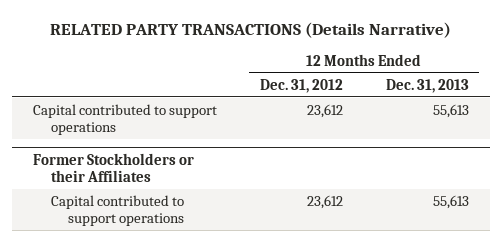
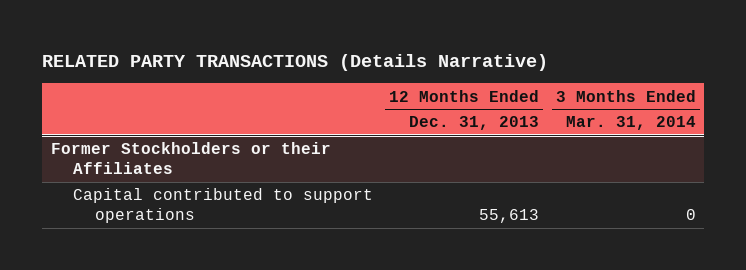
- | 12 Months Ended Dec. 31, 2012 | 12 Months Ended Dec. 31, 2013
+ | 12 Months Ended Dec. 31, 2013 | 3 Months Ended Mar. 31, 2014
- Capital contributed to support operations | 23,612 | 55,613

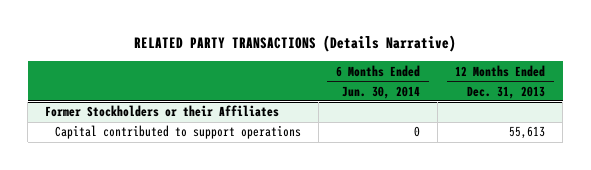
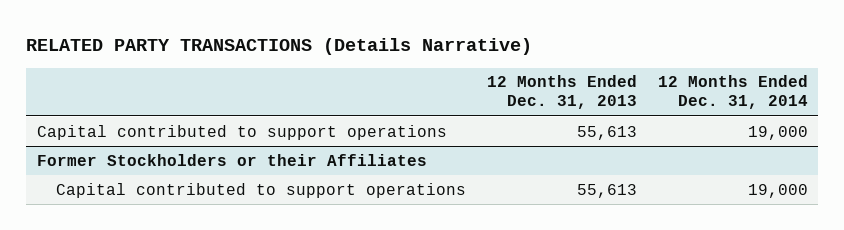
- | 6 Months Ended Jun. 30, 2014 | 12 Months Ended Dec. 31, 2013
+ | 12 Months Ended Dec. 31, 2013 | 12 Months Ended Dec. 31, 2014
+ Capital contributed to support operations | 55,613 | 19,000

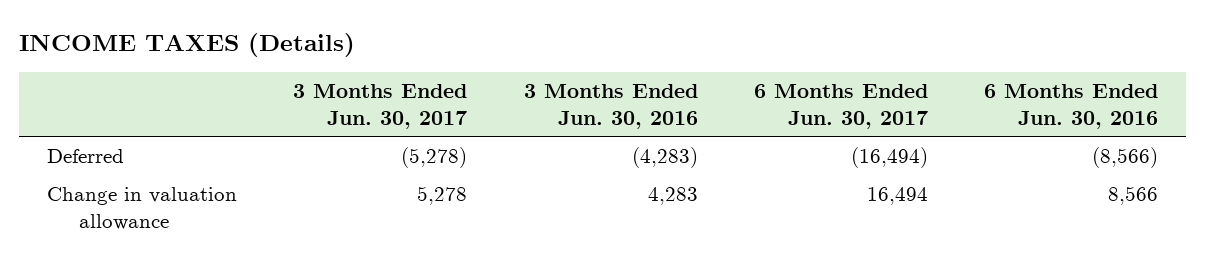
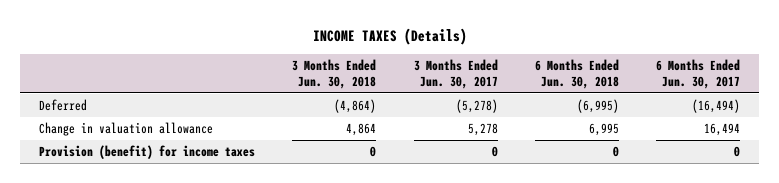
- | 3 Months Ended Jun. 30, 2017 | 3 Months Ended Jun. 30, 2016 | 6 Months Ended Jun. 30, 2017 | 6 Months Ended Jun. 30, 2016
+ | 3 Months Ended Jun. 30, 2018 | 3 Months Ended Jun. 30, 2017 | 6 Months Ended Jun. 30, 2018 | 6 Months Ended Jun. 30, 2017
+ Provision (benefit) for income taxes | 0 | 0 | 0 | 0

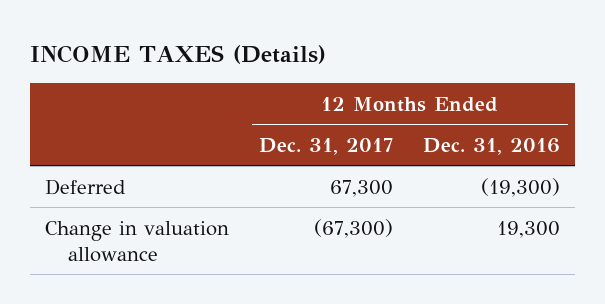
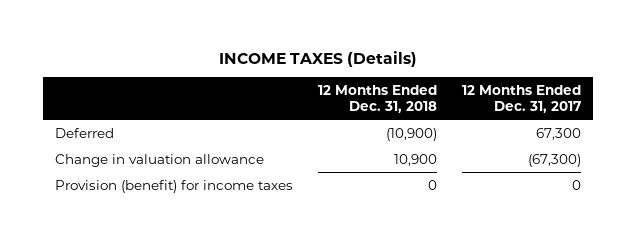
- | 12 Months Ended Dec. 31, 2017 | 12 Months Ended Dec. 31, 2016
+ | 12 Months Ended Dec. 31, 2018 | 12 Months Ended Dec. 31, 2017
+ Provision (benefit) for income taxes | 0 | 0

